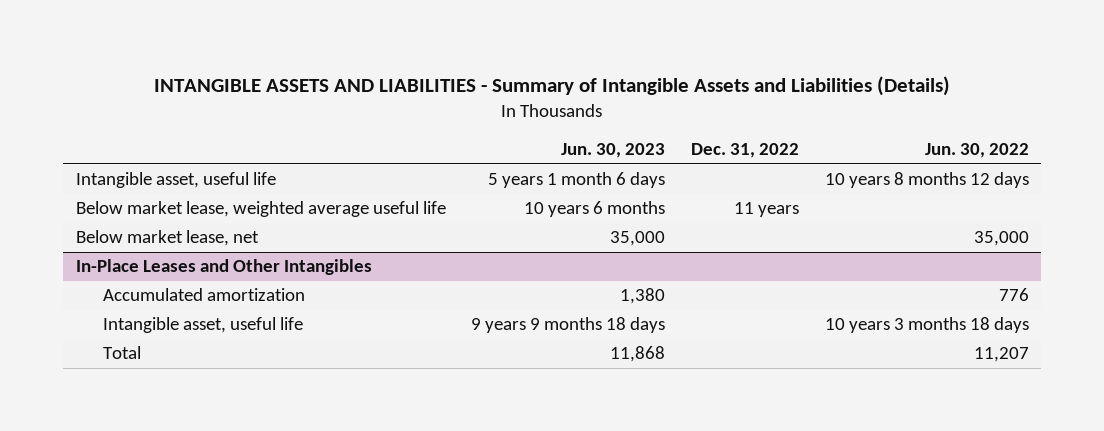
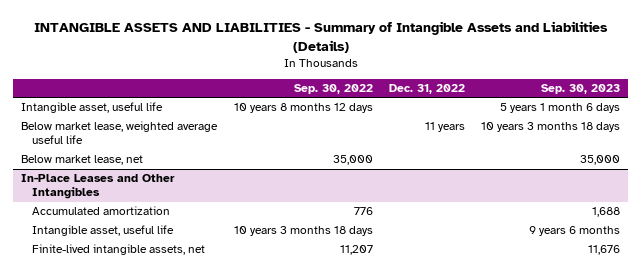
- | Jun. 30, 2023 | Dec. 31, 2022 | Jun. 30, 2022
+ | Sep. 30, 2022 | Dec. 31, 2022 | Sep. 30, 2023
@ In-Place Leases and Other Intangibles
- Total | 11,868 | | 11,207
+ Finite-lived intangible assets, net | 11,207 | | 11,676

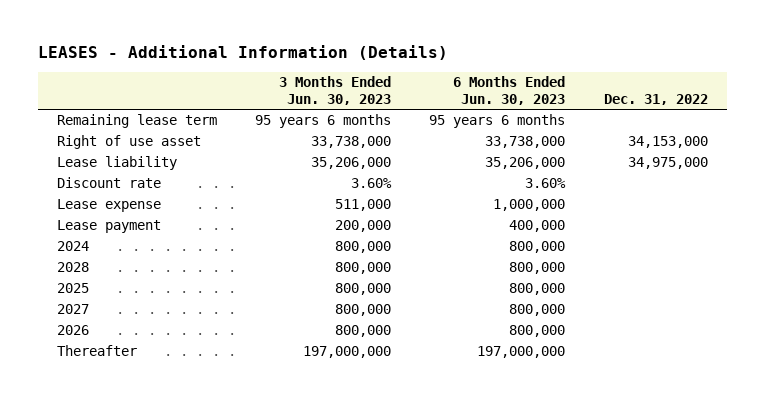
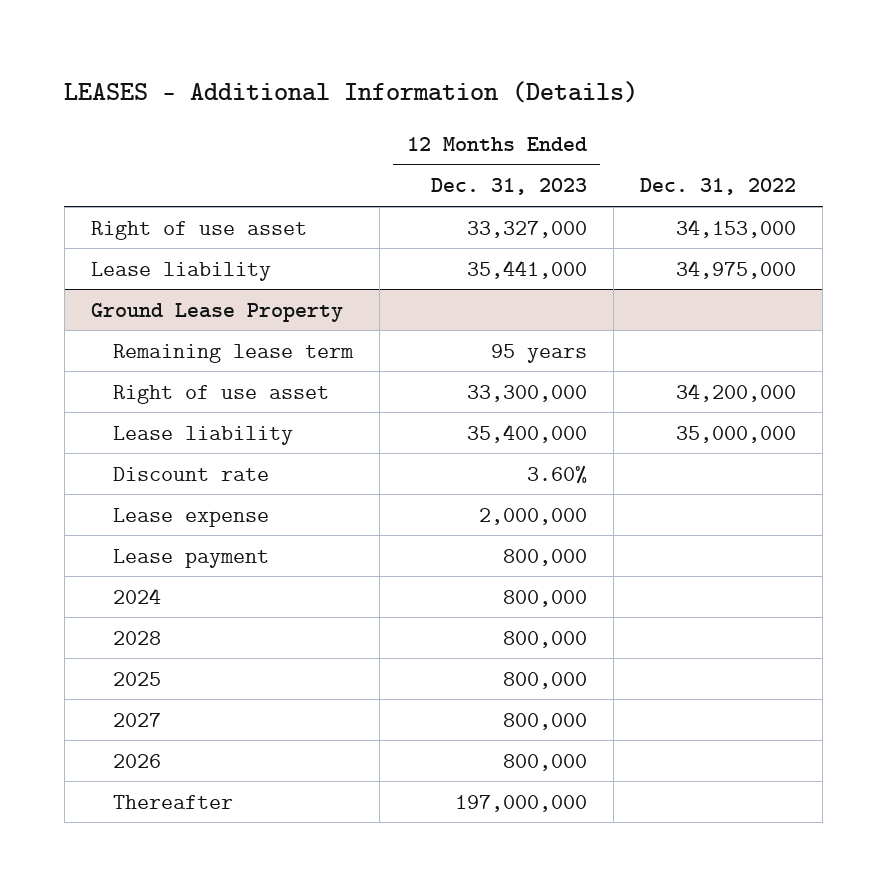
- | 3 Months Ended Jun. 30, 2023 | 6 Months Ended Jun. 30, 2023 | Dec. 31, 2022
+ | 12 Months Ended Dec. 31, 2023 | Dec. 31, 2022
- Remaining lease term | 95 years 6 months | 95 years 6 months |
- Discount rate | 3.60% | 3.60% |
- Lease expense | 511,000 | 1,000,000 |
- Lease payment | 200,000 | 400,000 |
- 2024 | 800,000 | 800,000 |
- 2028 | 800,000 | 800,000 |
- 2025 | 800,000 | 800,000 |
- 2027 | 800,000 | 800,000 |
- 2026 | 800,000 | 800,000 |
- Thereafter | 197,000,000 | 197,000,000 |
+ Ground Lease Property
+ Remaining lease term | 95 years |
+ Right of use asset | 33,300,000 | 34,200,000
+ Lease liability | 35,400,000 | 35,000,000
+ Discount rate | 3.60% |
+ Lease expense | 2,000,000 |
+ Lease payment | 800,000 |
+ 2024 | 800,000 |
+ 2028 | 800,000 |
+ 2025 | 800,000 |
+ 2027 | 800,000 |
+ 2026 | 800,000 |
+ Thereafter | 197,000,000 |

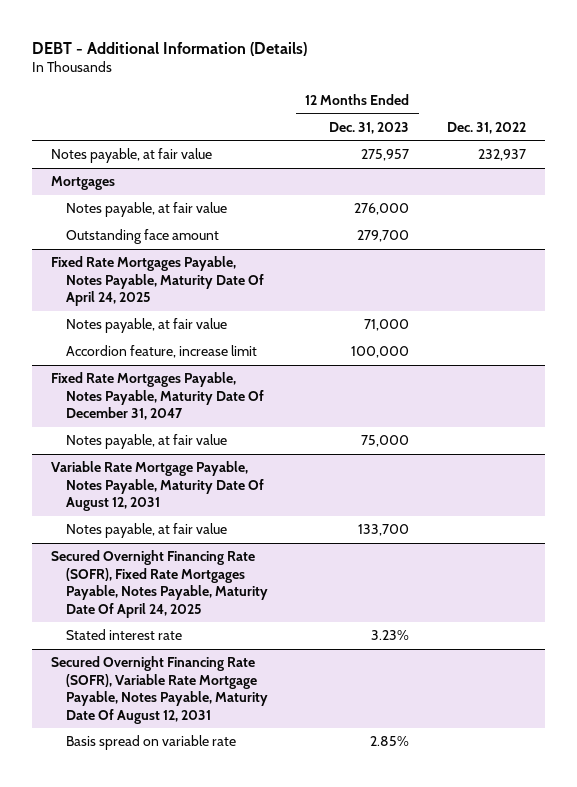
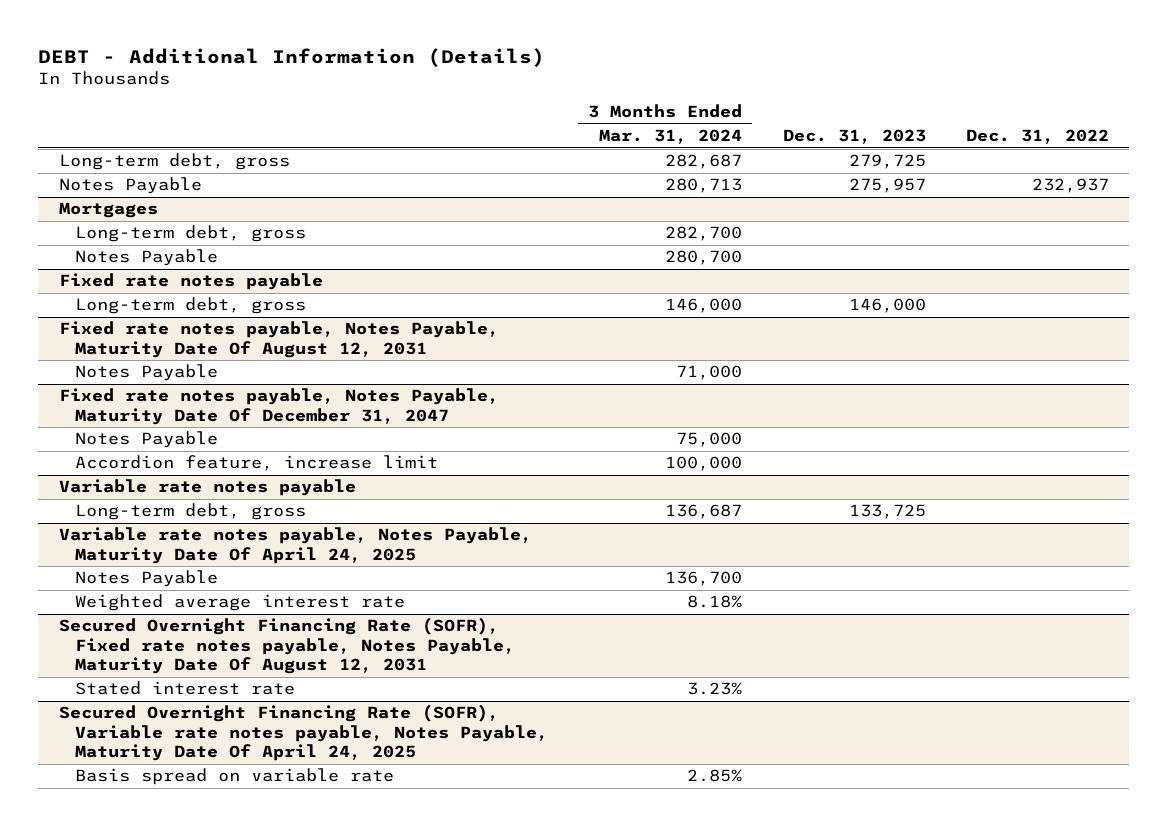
- | 12 Months Ended Dec. 31, 2023 | Dec. 31, 2022
+ | 3 Months Ended Mar. 31, 2024 | Dec. 31, 2023 | Dec. 31, 2022
- Notes payable, at fair value | 275,957 | 232,937
+ Long-term debt, gross | 282,687 | 279,725 |
+ Notes Payable | 280,713 | 275,957 | 232,937
@ Mortgages
- Notes payable, at fair value | 276,000 |
- Outstanding face amount | 279,700 |
- Fixed Rate Mortgages Payable, Notes Payable, Maturity Date Of April 24, 2025
- Notes payable, at fair value | 71,000 |
- Accordion feature, increase limit | 100,000 |
- Fixed Rate Mortgages Payable, Notes Payable, Maturity Date Of December 31, 2047
- Notes payable, at fair value | 75,000 |
- Variable Rate Mortgage Payable, Notes Payable, Maturity Date Of August 12, 2031
- Notes payable, at fair value | 133,700 |
- Secured Overnight Financing Rate (SOFR), Fixed Rate Mortgages Payable, Notes Payable, Maturity Date Of April 24, 2025
- Stated interest rate | 3.23% |
- Secured Overnight Financing Rate (SOFR), Variable Rate Mortgage Payable, Notes Payable, Maturity Date Of August 12, 2031
- Basis spread on variable rate | 2.85% |
@ Mortgages
+ Long-term debt, gross | 282,700 | |
+ Notes Payable | 280,700 | |
+ Fixed rate notes payable
+ Long-term debt, gross | 146,000 | 146,000 |
+ Fixed rate notes payable, Notes Payable, Maturity Date Of August 12, 2031
+ Notes Payable | 71,000 | |
+ Fixed rate notes payable, Notes Payable, Maturity Date Of December 31, 2047
+ Notes Payable | 75,000 | |
+ Accordion feature, increase limit | 100,000 | |
+ Variable rate notes payable
+ Long-term debt, gross | 136,687 | 133,725 |
+ Variable rate notes payable, Notes Payable, Maturity Date Of April 24, 2025
+ Notes Payable | 136,700 | |
+ Weighted average interest rate | 8.18% | |
+ Secured Overnight Financing Rate (SOFR), Fixed rate notes payable, Notes Payable, Maturity Date Of August 12, 2031
+ Stated interest rate | 3.23% | |
+ Secured Overnight Financing Rate (SOFR), Variable rate notes payable, Notes Payable, Maturity Date Of April 24, 2025
+ Basis spread on variable rate | 2.85% | |

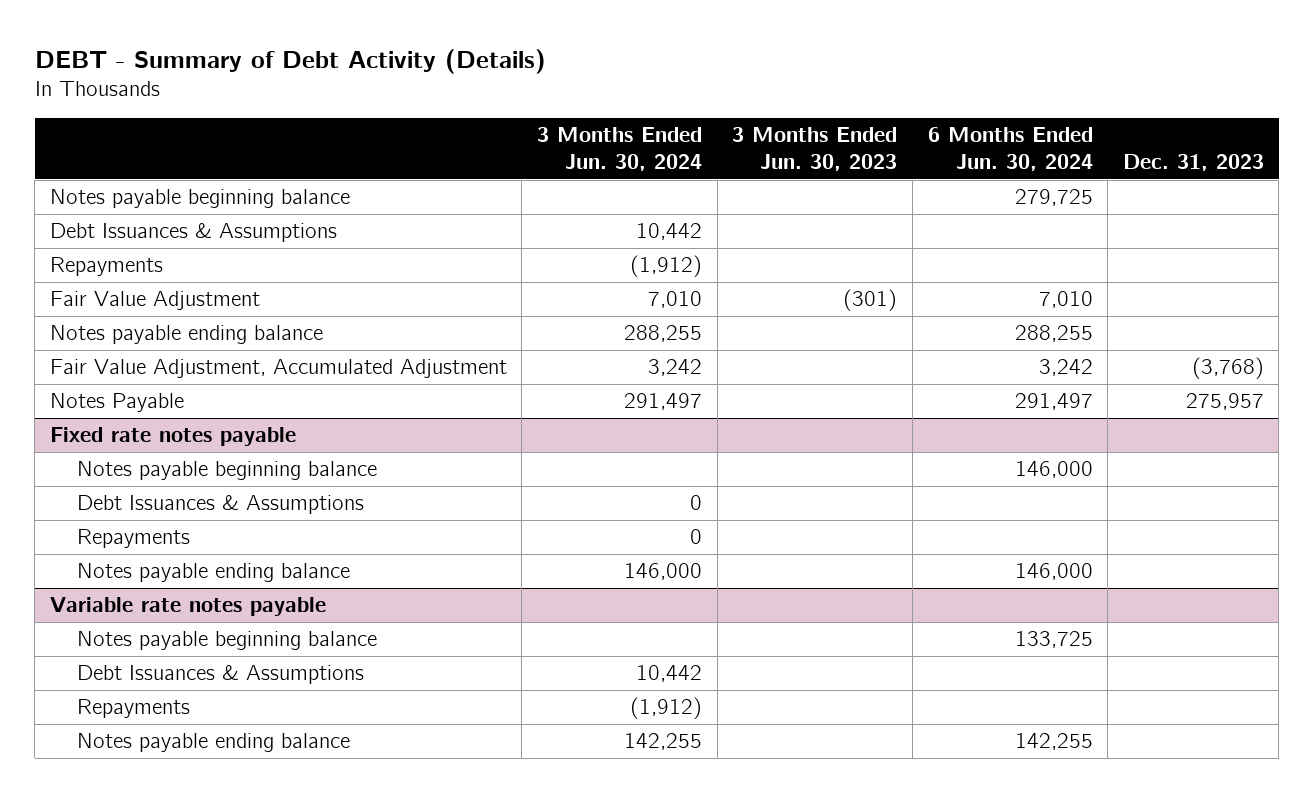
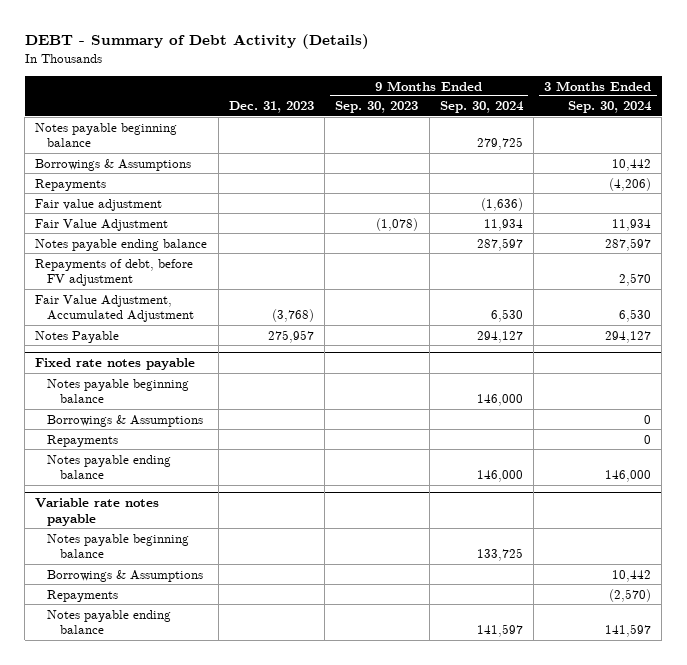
- | 3 Months Ended Jun. 30, 2024 | 3 Months Ended Jun. 30, 2023 | 6 Months Ended Jun. 30, 2024 | Dec. 31, 2023
+ | Dec. 31, 2023 | 9 Months Ended Sep. 30, 2023 | 9 Months Ended Sep. 30, 2024 | 3 Months Ended Sep. 30, 2024
- Debt Issuances & Assumptions | 10,442 | | |
+ Borrowings & Assumptions | | | | 10,442
+ Fair value adjustment | | | (1,636) |
+ Repayments of debt, before FV adjustment | | | | 2,570
@ Fixed rate notes payable
- Debt Issuances & Assumptions | 0 | | |
+ Borrowings & Assumptions | | | | 0
@ Variable rate notes payable
- Debt Issuances & Assumptions | 10,442 | | |
+ Borrowings & Assumptions | | | | 10,442

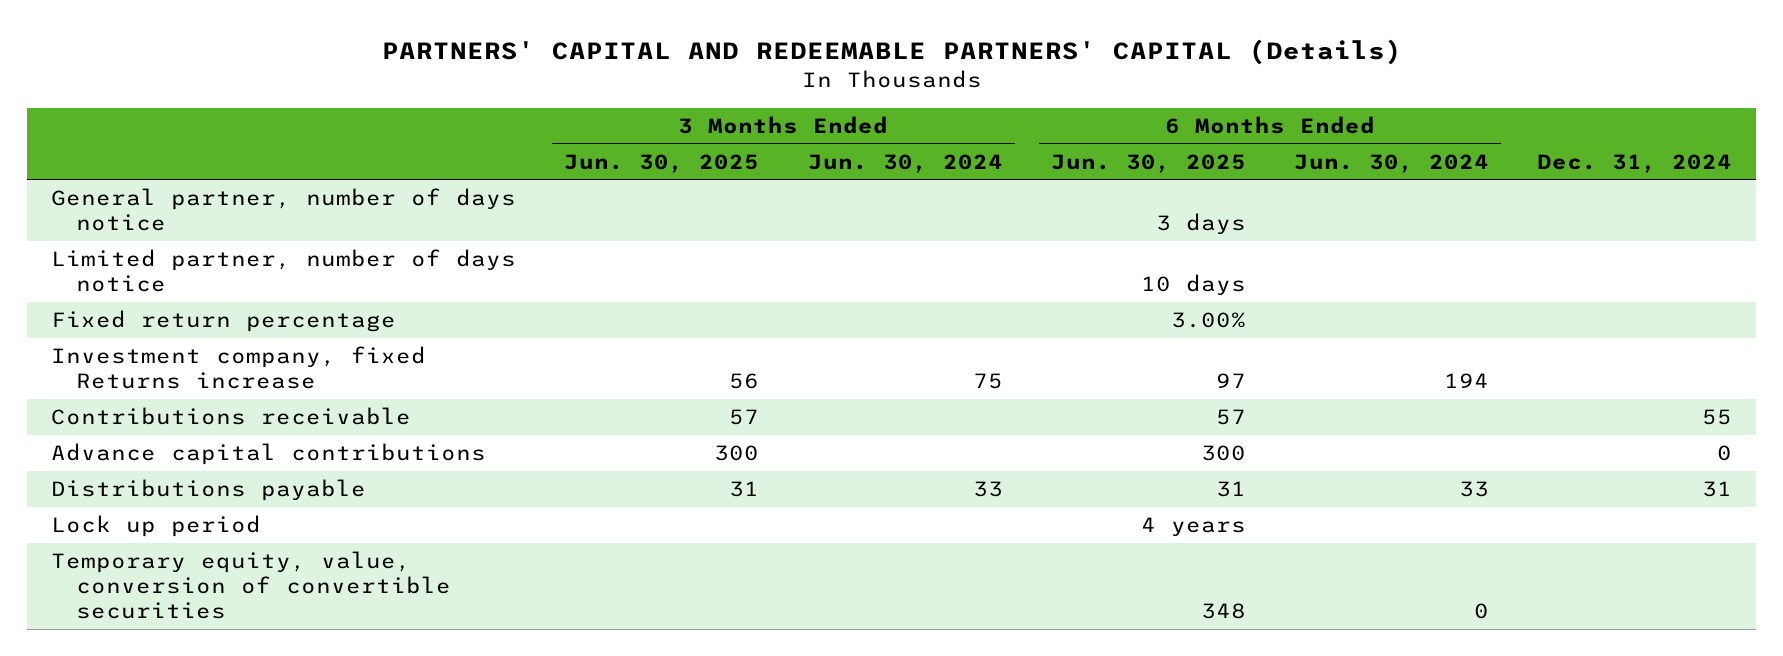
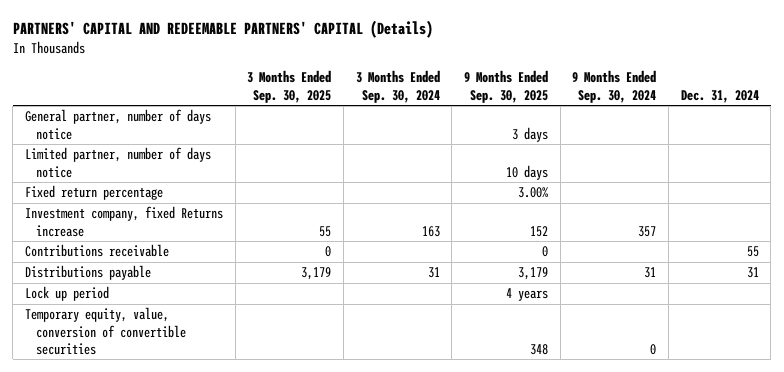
- | 3 Months Ended Jun. 30, 2025 | 3 Months Ended Jun. 30, 2024 | 6 Months Ended Jun. 30, 2025 | 6 Months Ended Jun. 30, 2024 | Dec. 31, 2024
+ | 3 Months Ended Sep. 30, 2025 | 3 Months Ended Sep. 30, 2024 | 9 Months Ended Sep. 30, 2025 | 9 Months Ended Sep. 30, 2024 | Dec. 31, 2024
- Advance capital contributions | 300 | | 300 | | 0

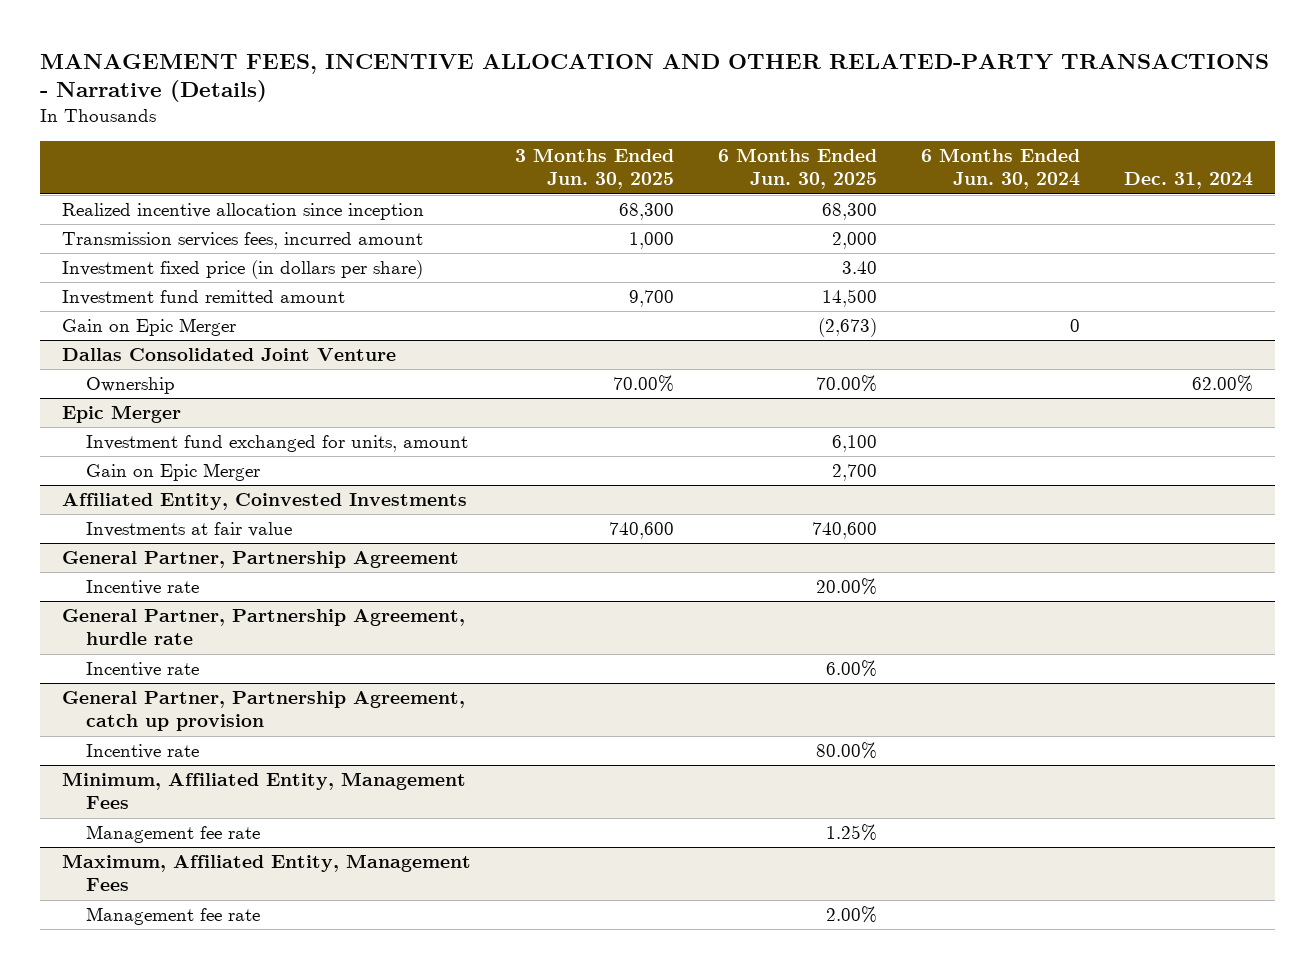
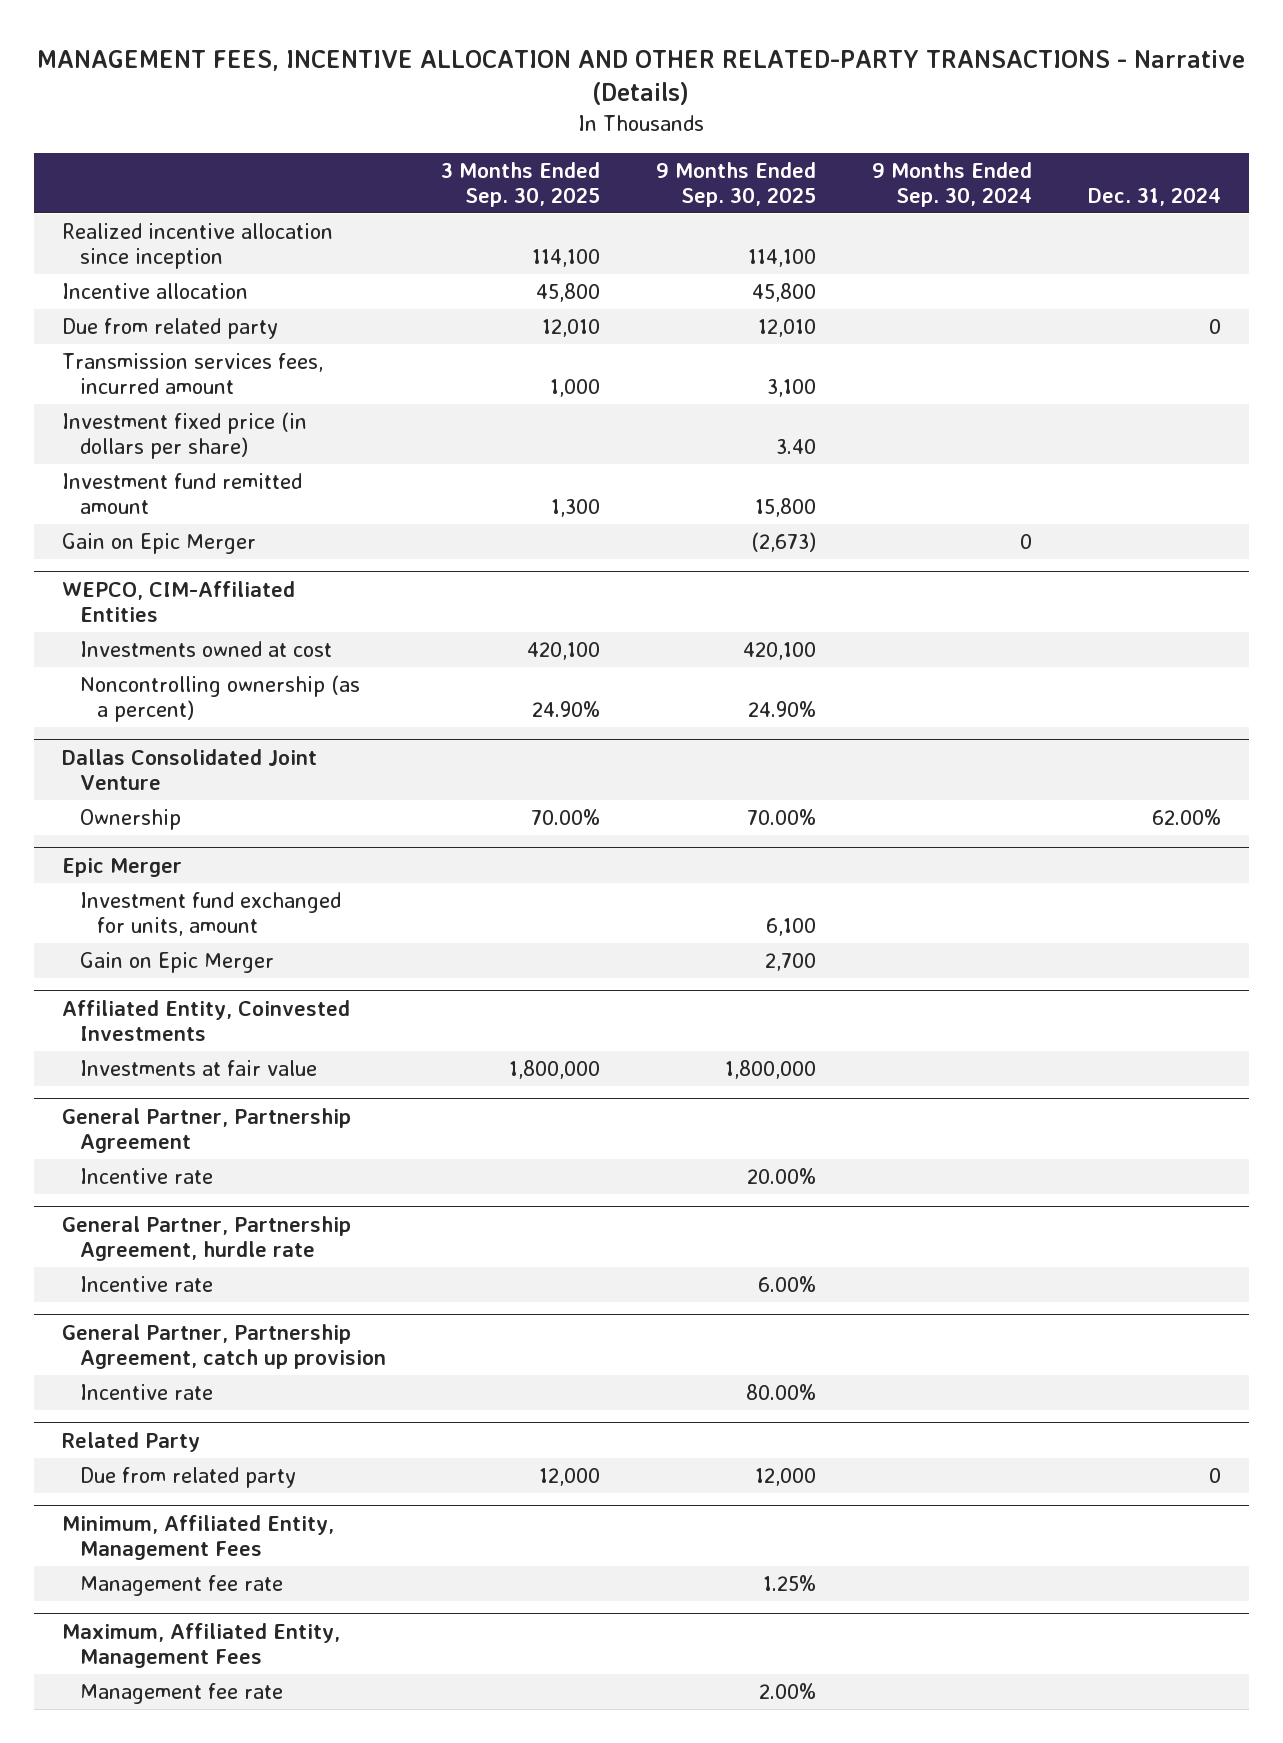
- | 3 Months Ended Jun. 30, 2025 | 6 Months Ended Jun. 30, 2025 | 6 Months Ended Jun. 30, 2024 | Dec. 31, 2024
+ | 3 Months Ended Sep. 30, 2025 | 9 Months Ended Sep. 30, 2025 | 9 Months Ended Sep. 30, 2024 | Dec. 31, 2024
+ Incentive allocation | 45,800 | 45,800 | |
+ Due from related party | 12,010 | 12,010 | | 0
+ WEPCO, CIM-Affiliated Entities
+ Investments owned at cost | 420,100 | 420,100 | |
+ Noncontrolling ownership (as a percent) | 24.90% | 24.90% | |
+ Related Party
+ Due from related party | 12,000 | 12,000 | | 0

